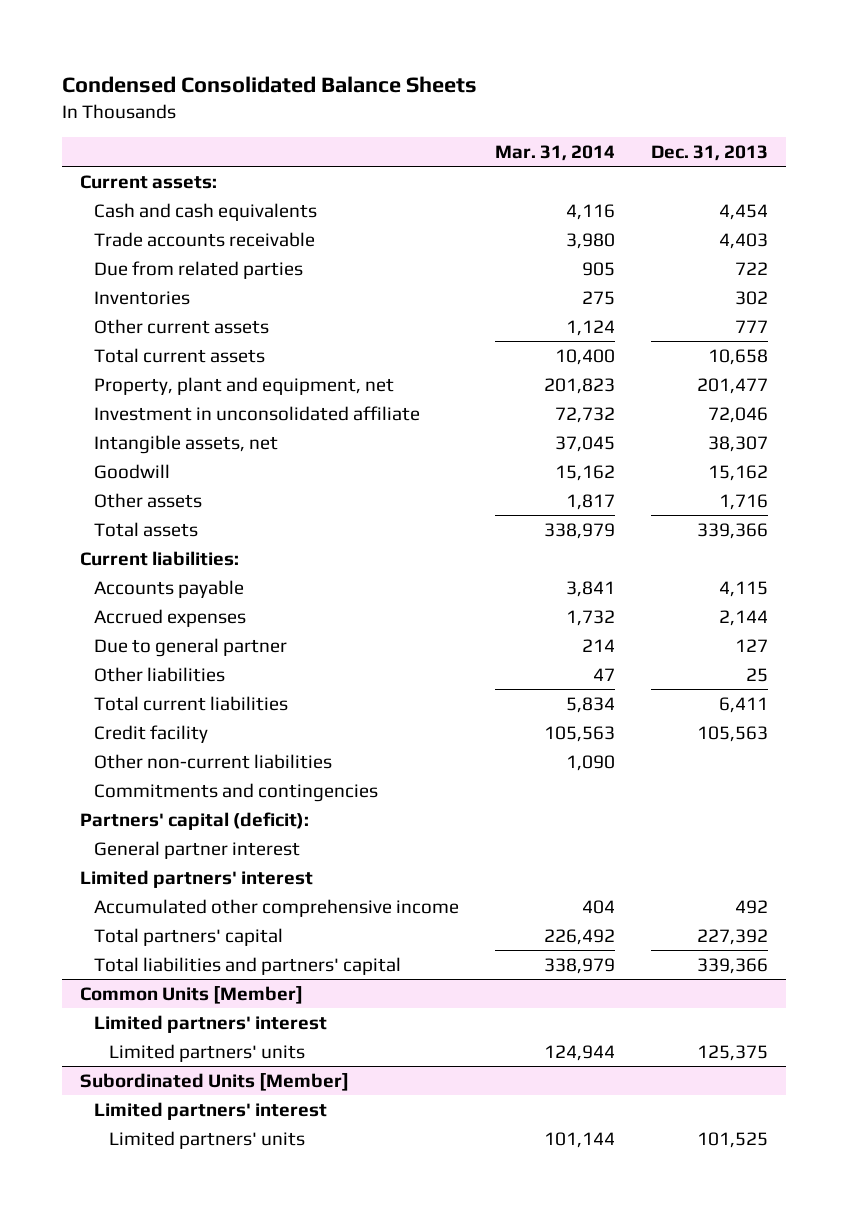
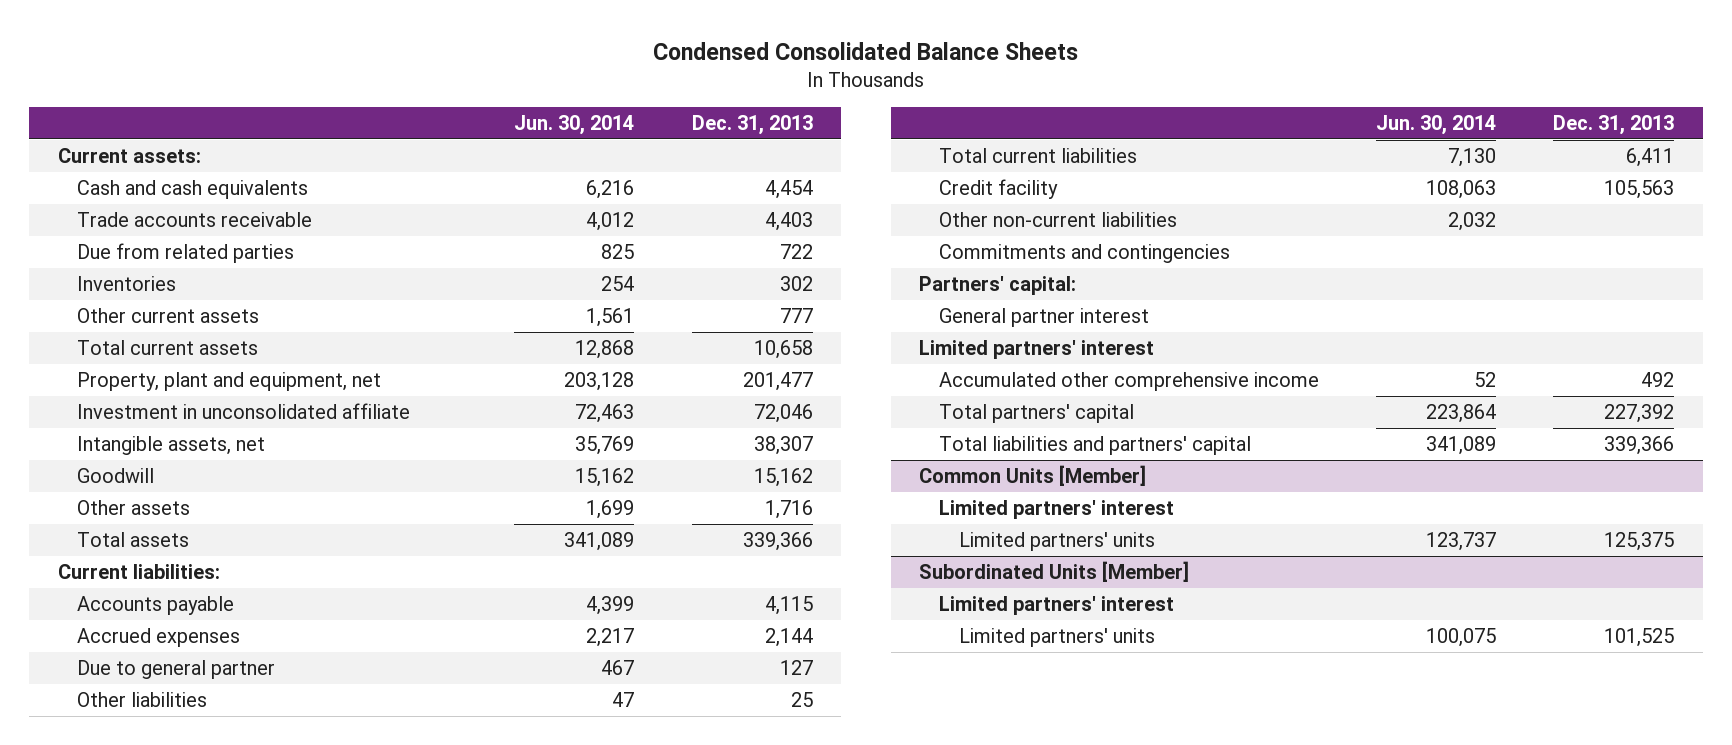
- | Mar. 31, 2014 | Dec. 31, 2013
+ | Jun. 30, 2014 | Dec. 31, 2013
- Partners' capital (deficit):
+ Partners' capital:

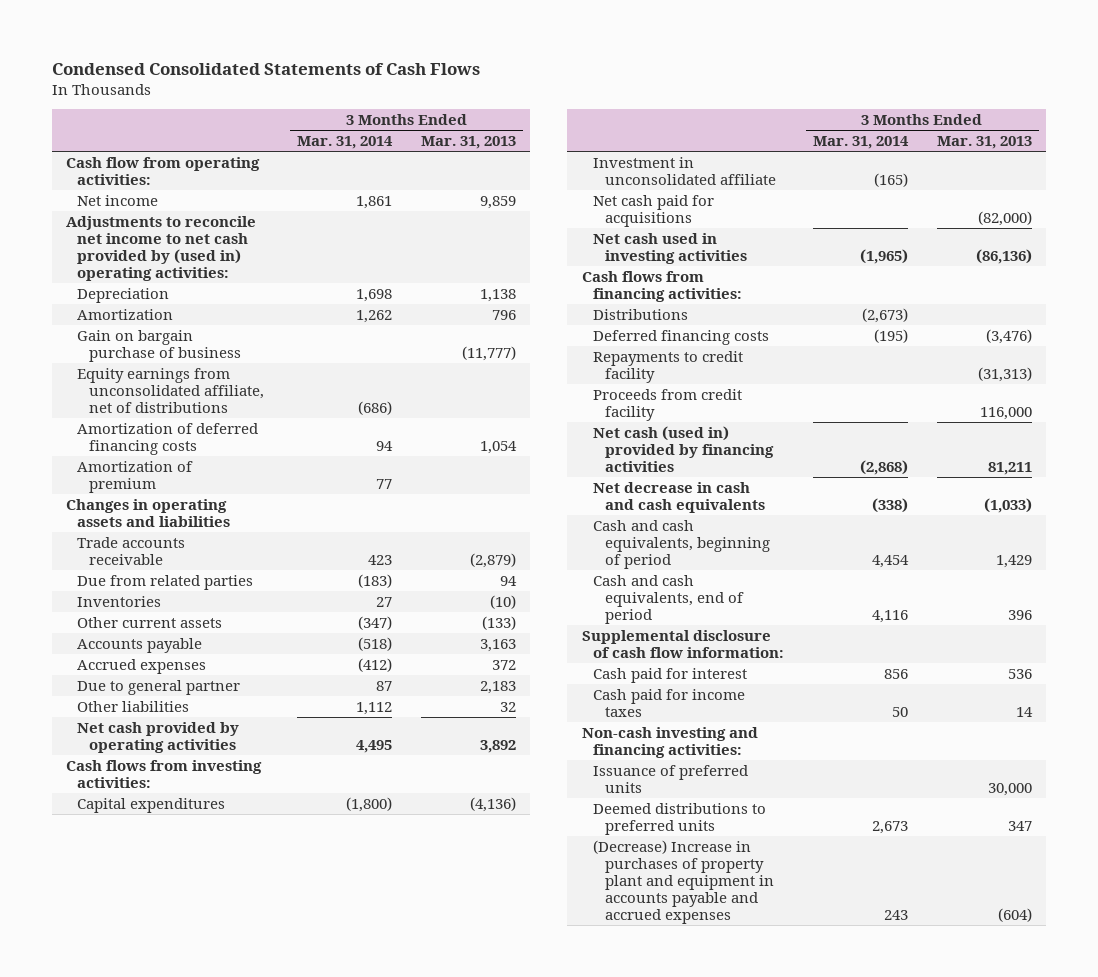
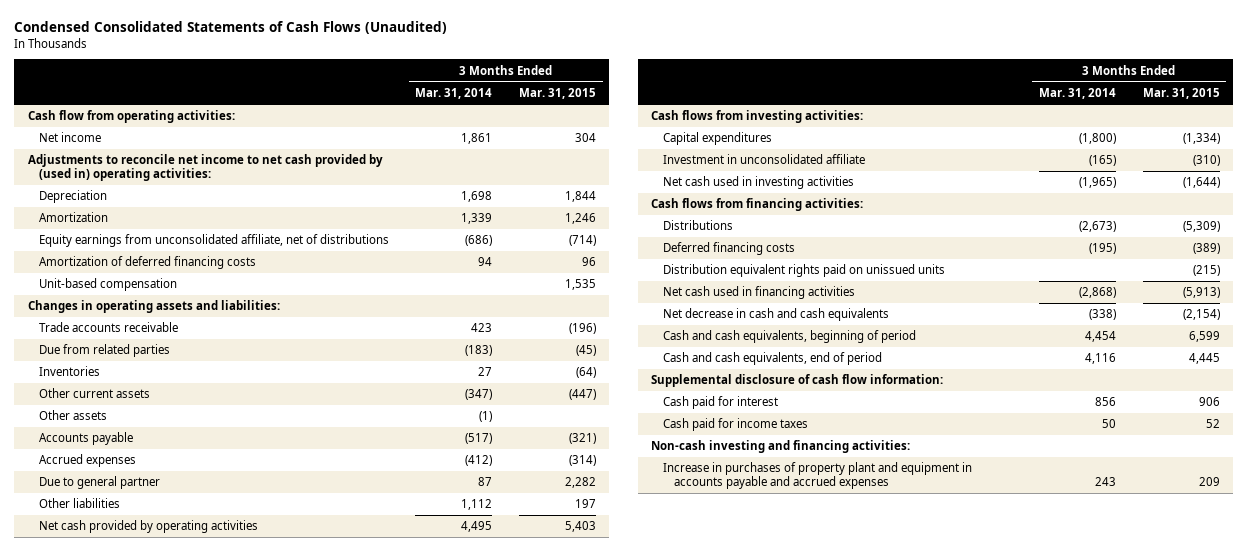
- Condensed Consolidated Statements of Cash Flows
+ Condensed Consolidated Statements of Cash Flows (Unaudited)
- | 3 Months Ended Mar. 31, 2014 | 3 Months Ended Mar. 31, 2013
+ | 3 Months Ended Mar. 31, 2014 | 3 Months Ended Mar. 31, 2015
- Amortization | 1,262 | 796
- Gain on bargain purchase of business | | (11,777)
+ Amortization | 1,339 | 1,246
- Amortization of premium | 77 |
- Changes in operating assets and liabilities
+ Unit-based compensation | | 1,535
+ Changes in operating assets and liabilities:
- Accounts payable | (518) | 3,163
+ Other assets | (1) |
+ Accounts payable | (517) | (321)
- Net cash paid for acquisitions | | (82,000)
- Repayments to credit facility | | (31,313)
- Proceeds from credit facility | | 116,000
- Net cash (used in) provided by financing activities | (2,868) | 81,211
+ Distribution equivalent rights paid on unissued units | | (215)
+ Net cash used in financing activities | (2,868) | (5,913)
- Issuance of preferred units | | 30,000
- Deemed distributions to preferred units | 2,673 | 347
- (Decrease) Increase in purchases of property plant and equipment in accounts payable and accrued expenses | 243 | (604)
+ Increase in purchases of property plant and equipment in accounts payable and accrued expenses | 243 | 209

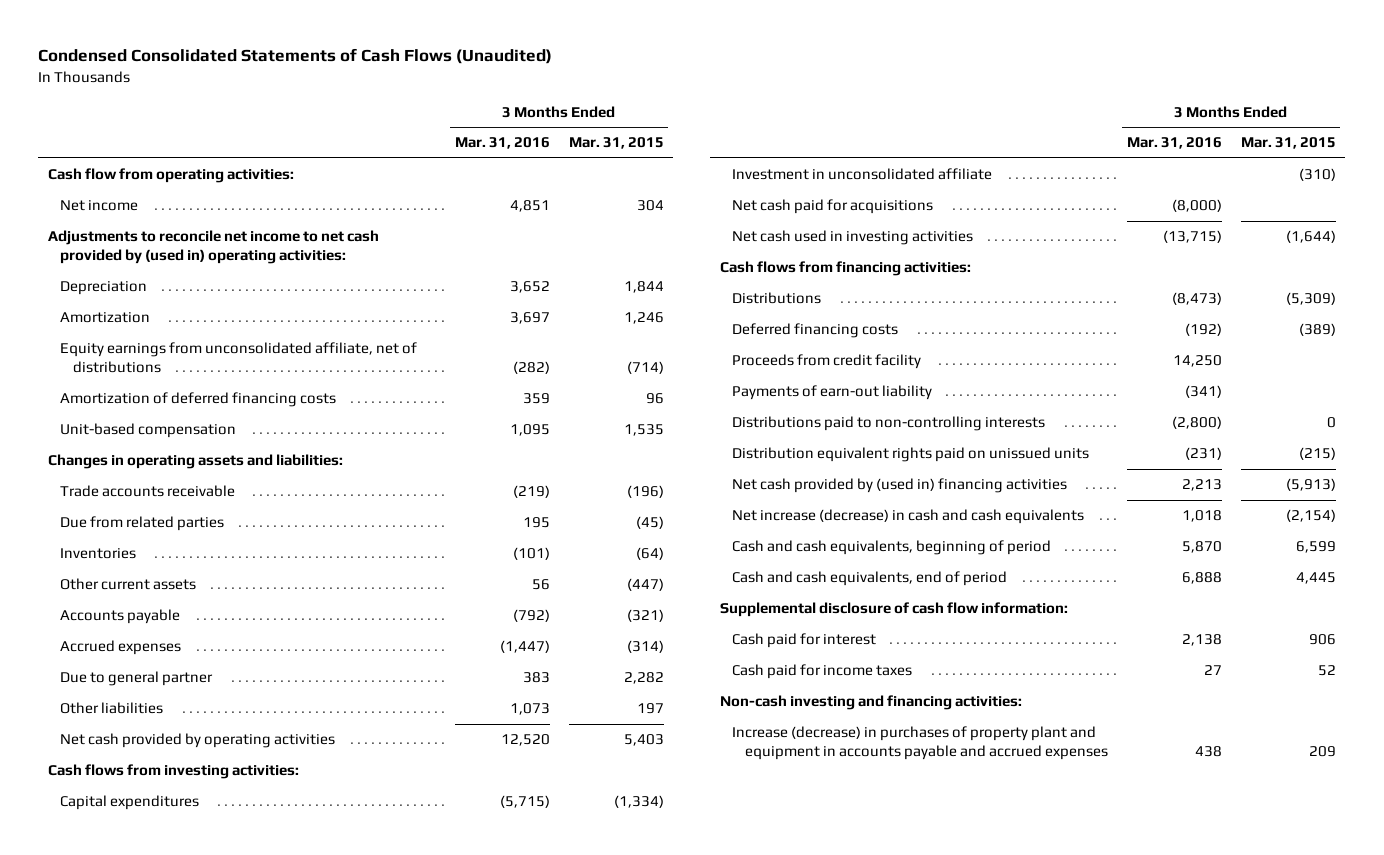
- | 3 Months Ended Mar. 31, 2014 | 3 Months Ended Mar. 31, 2015
+ | 3 Months Ended Mar. 31, 2016 | 3 Months Ended Mar. 31, 2015
- Other assets | (1) |
+ Net cash paid for acquisitions | (8,000) |
+ Proceeds from credit facility | 14,250 |
+ Payments of earn-out liability | (341) |
+ Distributions paid to non-controlling interests | (2,800) | 0
- Net cash used in financing activities | (2,868) | (5,913)
- Net decrease in cash and cash equivalents | (338) | (2,154)
+ Net cash provided by (used in) financing activities | 2,213 | (5,913)
+ Net increase (decrease) in cash and cash equivalents | 1,018 | (2,154)
- Increase in purchases of property plant and equipment in accounts payable and accrued expenses | 243 | 209
+ Increase (decrease) in purchases of property plant and equipment in accounts payable and accrued expenses | 438 | 209

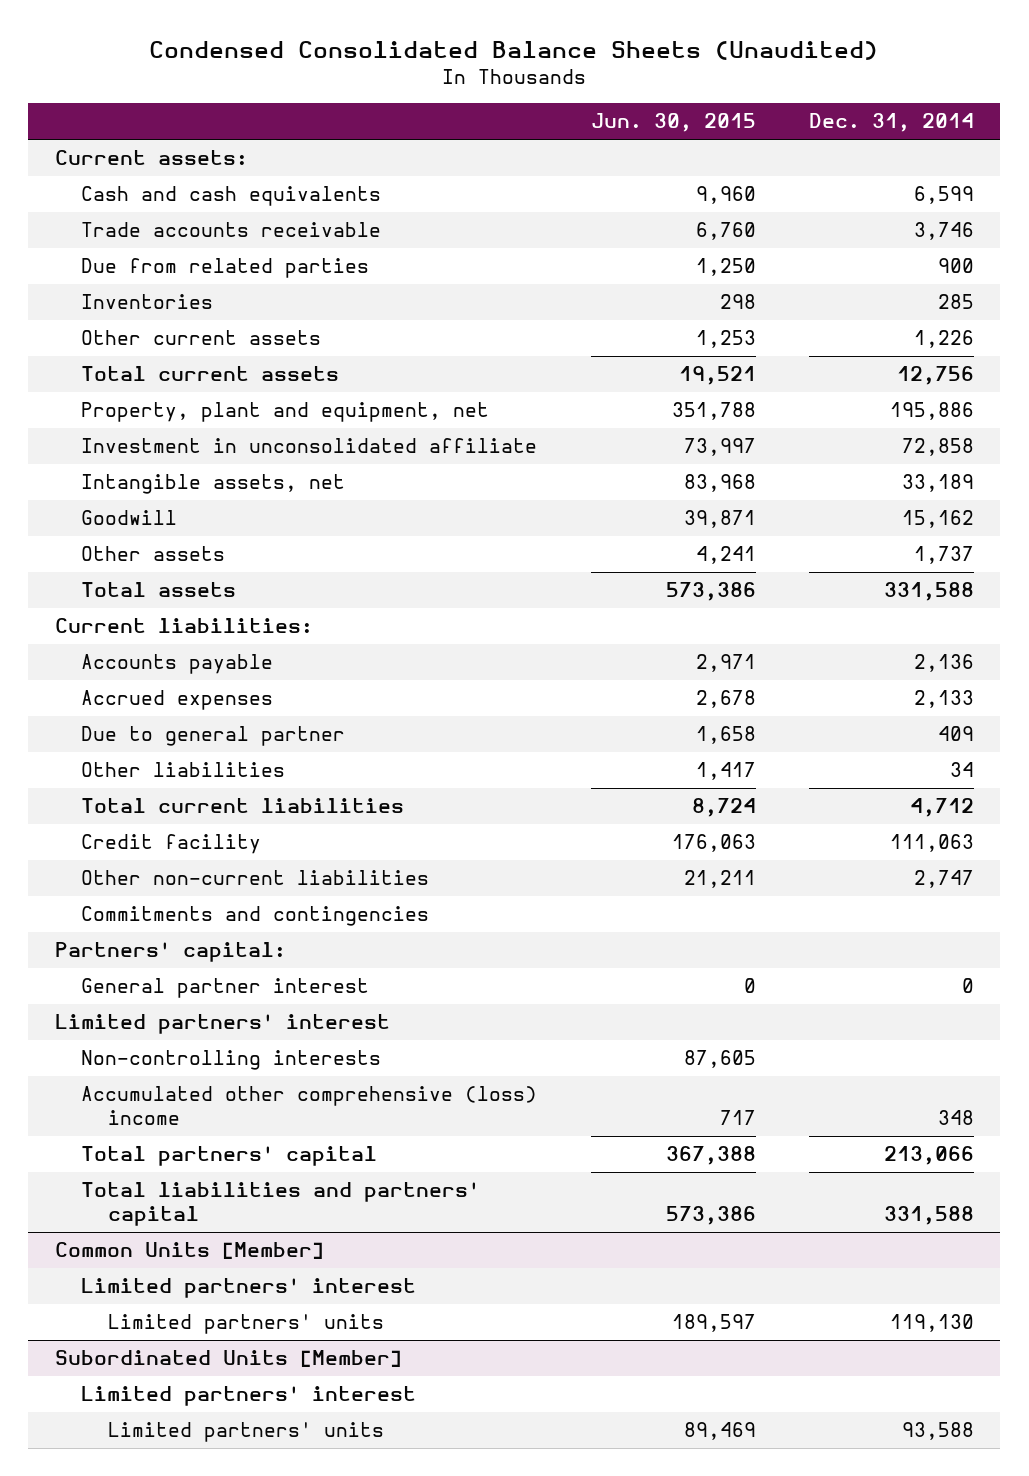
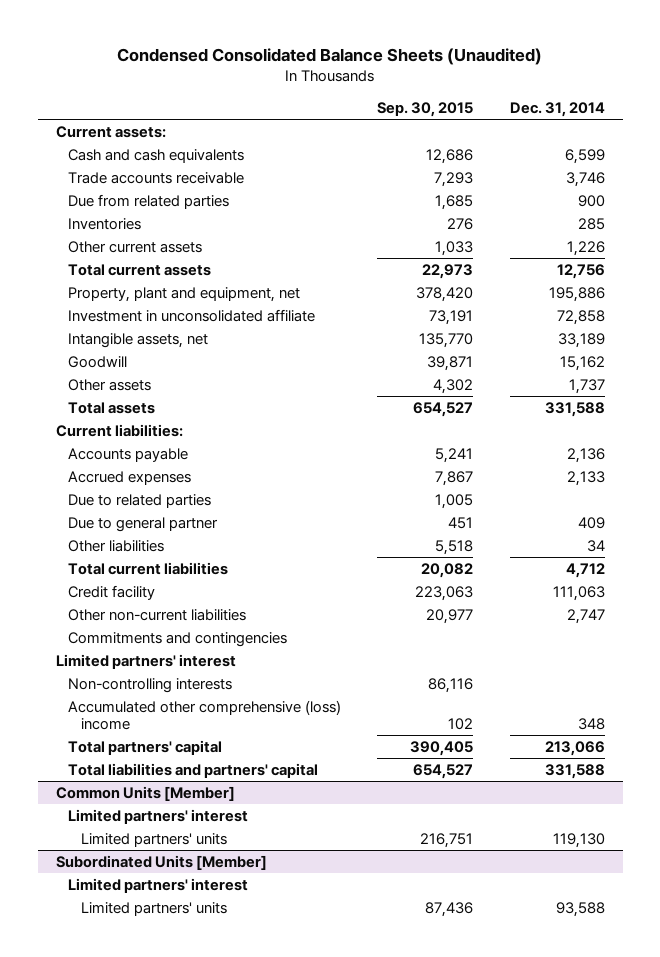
- | Jun. 30, 2015 | Dec. 31, 2014
+ | Sep. 30, 2015 | Dec. 31, 2014
+ Due to related parties | 1,005 |
- Partners' capital:
- General partner interest | 0 | 0

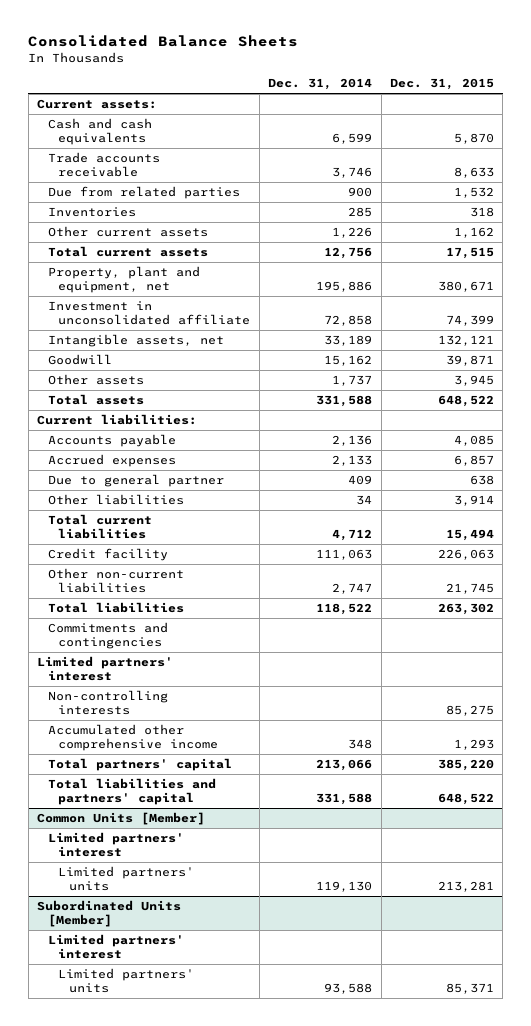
- Condensed Consolidated Balance Sheets (Unaudited)
+ Consolidated Balance Sheets
- | Sep. 30, 2015 | Dec. 31, 2014
+ | Dec. 31, 2014 | Dec. 31, 2015
- Due to related parties | 1,005 |
+ Total liabilities | 118,522 | 263,302
- Accumulated other comprehensive (loss) income | 102 | 348
+ Accumulated other comprehensive income | 348 | 1,293

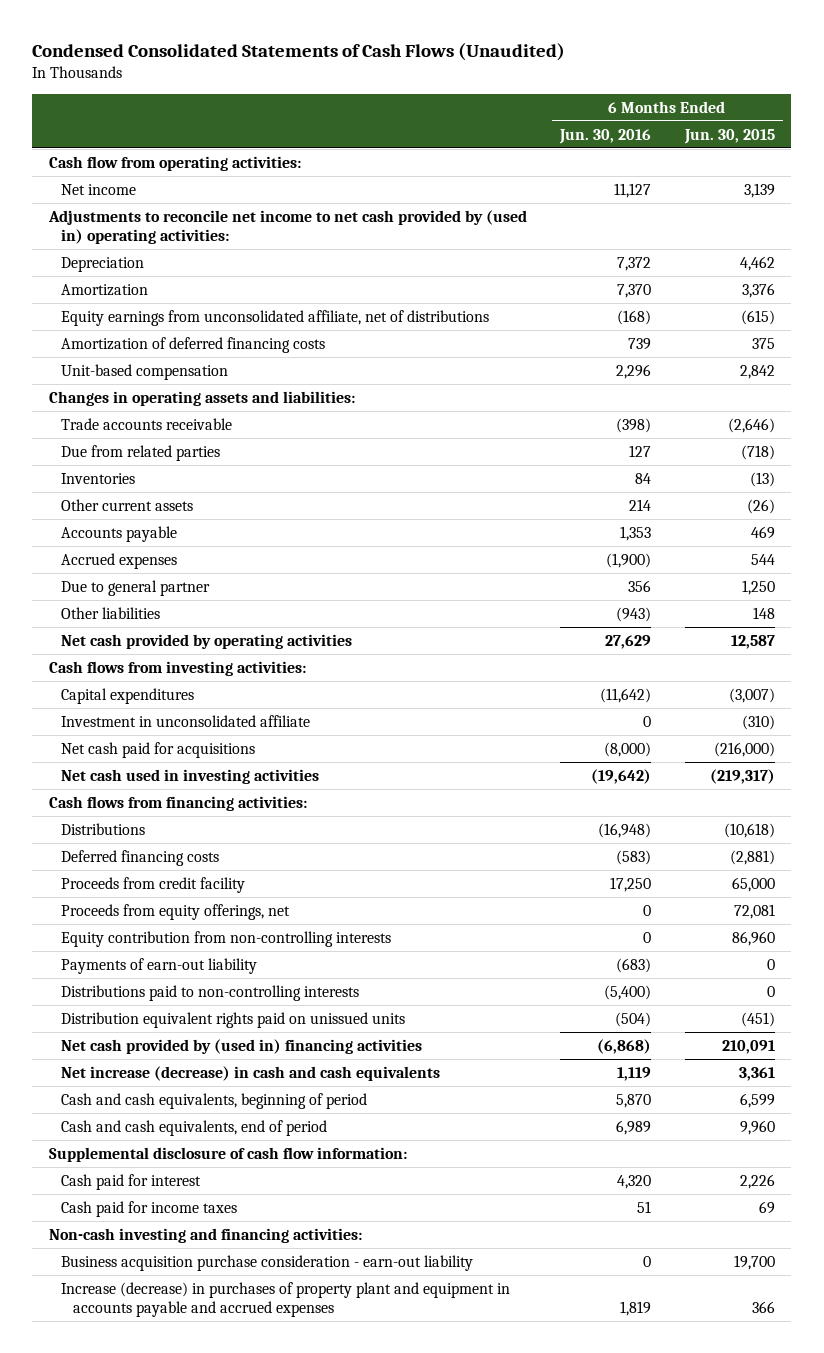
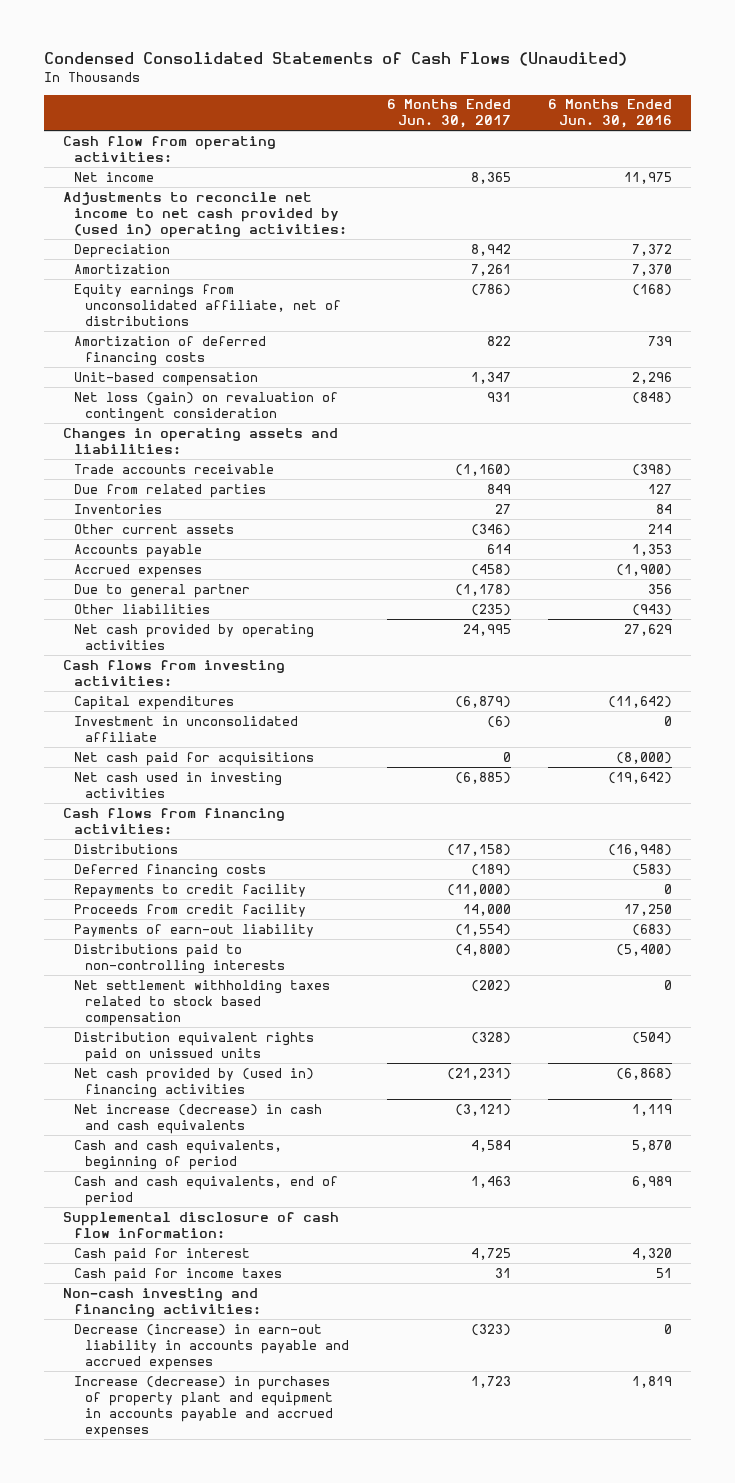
- | 6 Months Ended Jun. 30, 2016 | 6 Months Ended Jun. 30, 2015
+ | 6 Months Ended Jun. 30, 2017 | 6 Months Ended Jun. 30, 2016
- Net income | 11,127 | 3,139
+ Net income | 8,365 | 11,975
+ Net loss (gain) on revaluation of contingent consideration | 931 | (848)
+ Repayments to credit facility | (11,000) | 0
- Proceeds from equity offerings, net | 0 | 72,081
- Equity contribution from non-controlling interests | 0 | 86,960
+ Net settlement withholding taxes related to stock based compensation | (202) | 0
- Business acquisition purchase consideration - earn-out liability | 0 | 19,700
+ Decrease (increase) in earn-out liability in accounts payable and accrued expenses | (323) | 0

